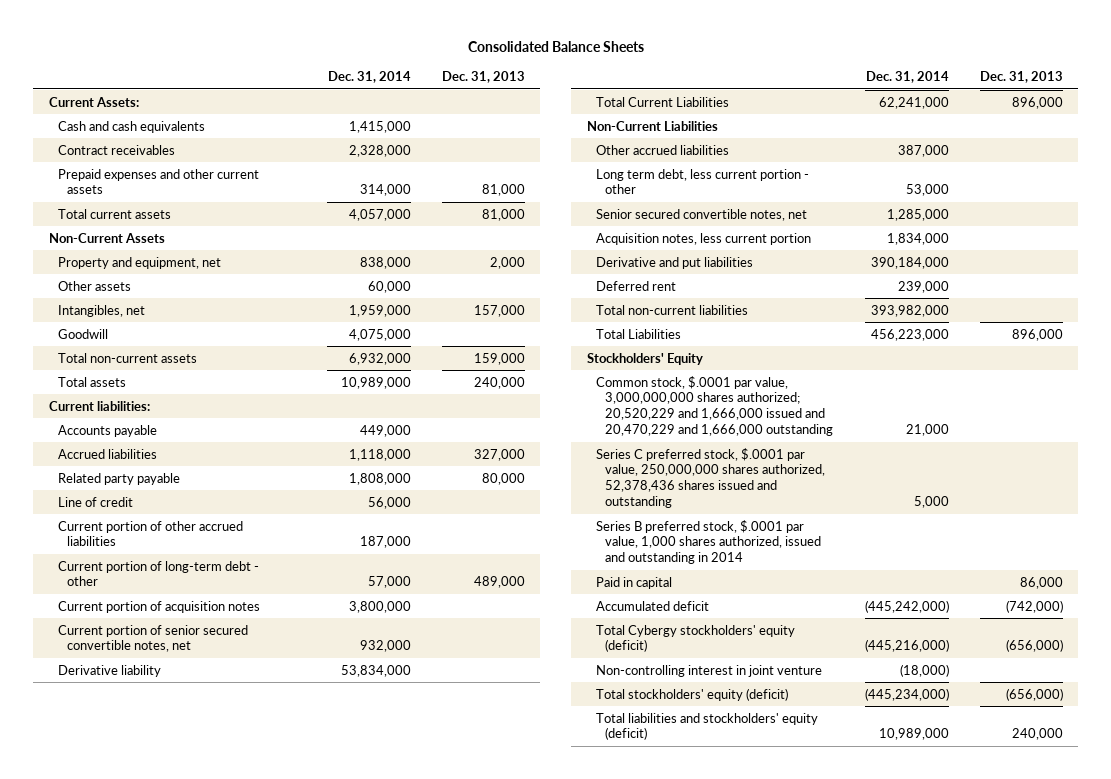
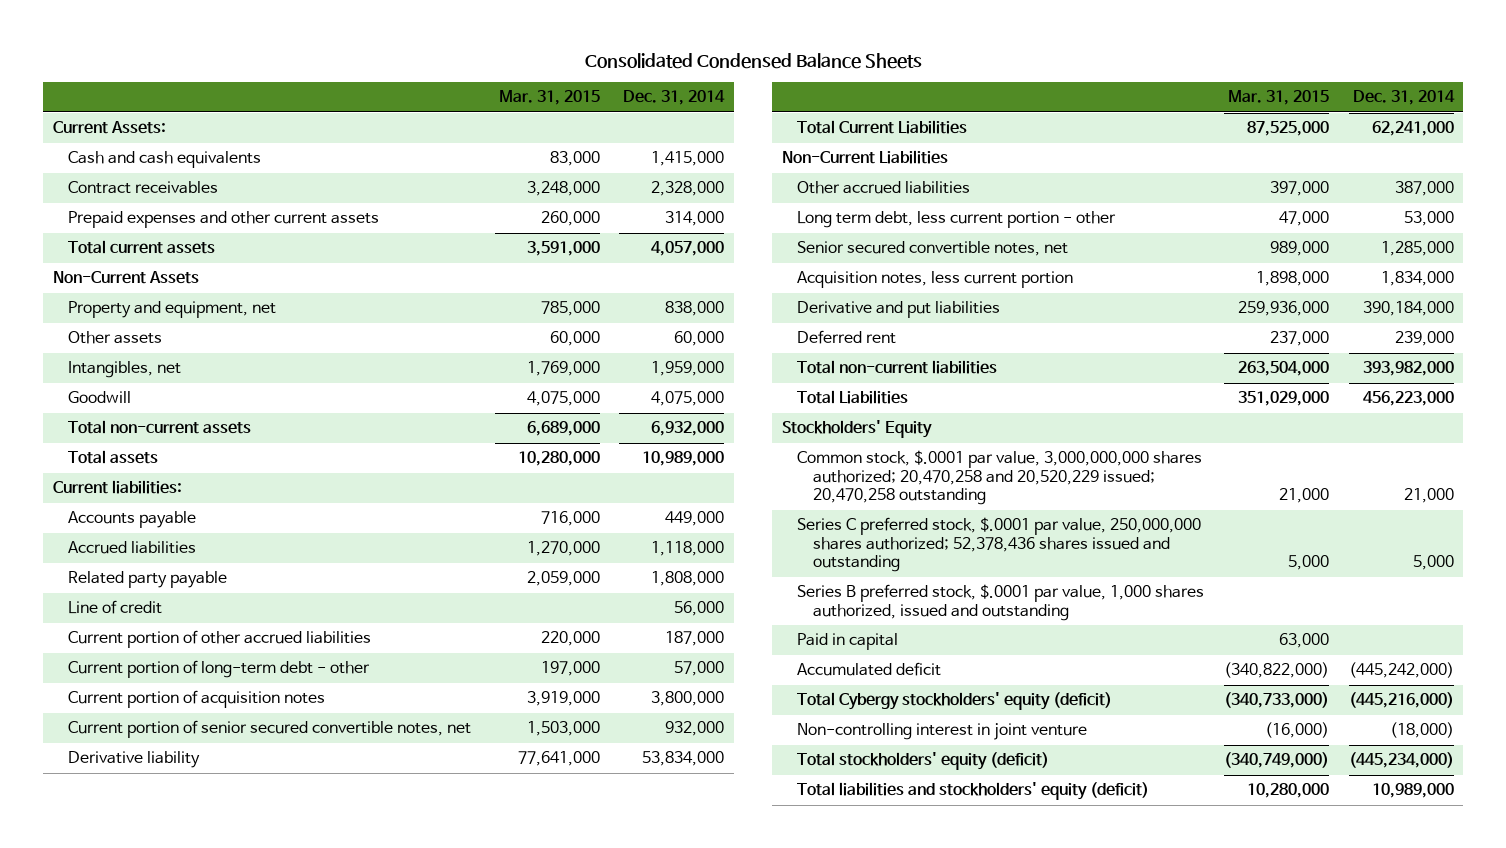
- Consolidated Balance Sheets
+ Consolidated Condensed Balance Sheets
- | Dec. 31, 2014 | Dec. 31, 2013
+ | Mar. 31, 2015 | Dec. 31, 2014
- Common stock, $.0001 par value, 3,000,000,000 shares authorized; 20,520,229 and 1,666,000 issued and 20,470,229 and 1,666,000 outstanding | 21,000 |
- Series C preferred stock, $.0001 par value, 250,000,000 shares authorized, 52,378,436 shares issued and outstanding | 5,000 |
- Series B preferred stock, $.0001 par value, 1,000 shares authorized, issued and outstanding in 2014
+ Common stock, $.0001 par value, 3,000,000,000 shares authorized; 20,470,258 and 20,520,229 issued; 20,470,258 outstanding | 21,000 | 21,000
+ Series C preferred stock, $.0001 par value, 250,000,000 shares authorized; 52,378,436 shares issued and outstanding | 5,000 | 5,000
+ Series B preferred stock, $.0001 par value, 1,000 shares authorized, issued and outstanding

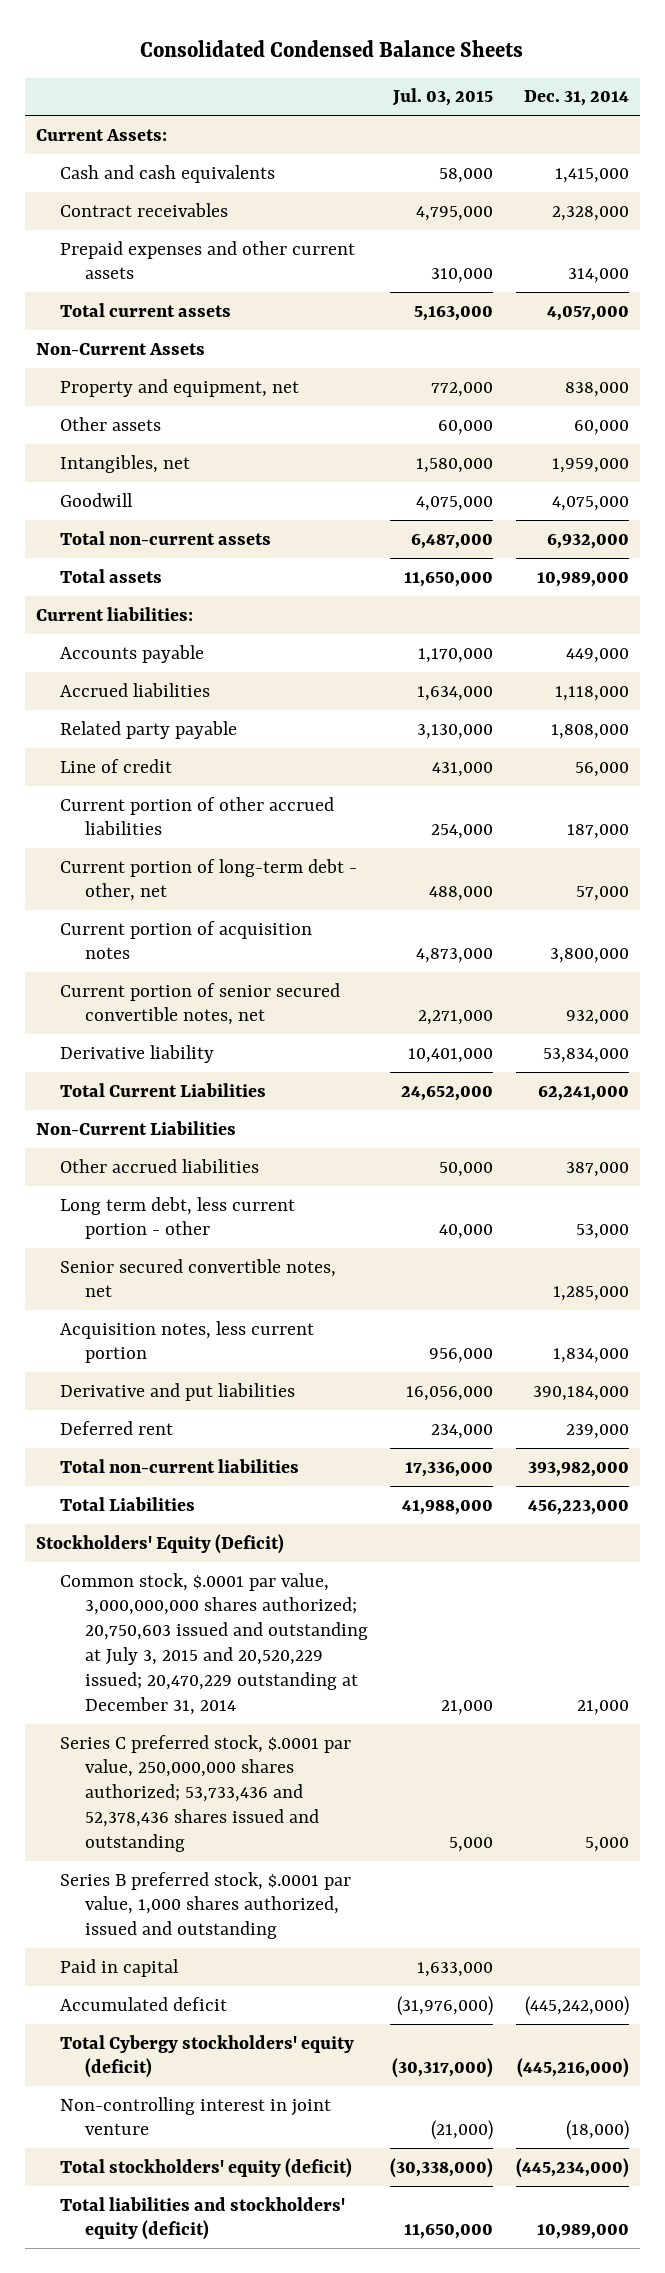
- | Mar. 31, 2015 | Dec. 31, 2014
+ | Jul. 03, 2015 | Dec. 31, 2014
- Current portion of long-term debt - other | 197,000 | 57,000
+ Current portion of long-term debt - other, net | 488,000 | 57,000
- Stockholders' Equity
- Common stock, $.0001 par value, 3,000,000,000 shares authorized; 20,470,258 and 20,520,229 issued; 20,470,258 outstanding | 21,000 | 21,000
- Series C preferred stock, $.0001 par value, 250,000,000 shares authorized; 52,378,436 shares issued and outstanding | 5,000 | 5,000
+ Stockholders' Equity (Deficit)
+ Common stock, $.0001 par value, 3,000,000,000 shares authorized; 20,750,603 issued and outstanding at July 3, 2015 and 20,520,229 issued; 20,470,229 outstanding at December 31, 2014 | 21,000 | 21,000
+ Series C preferred stock, $.0001 par value, 250,000,000 shares authorized; 53,733,436 and 52,378,436 shares issued and outstanding | 5,000 | 5,000

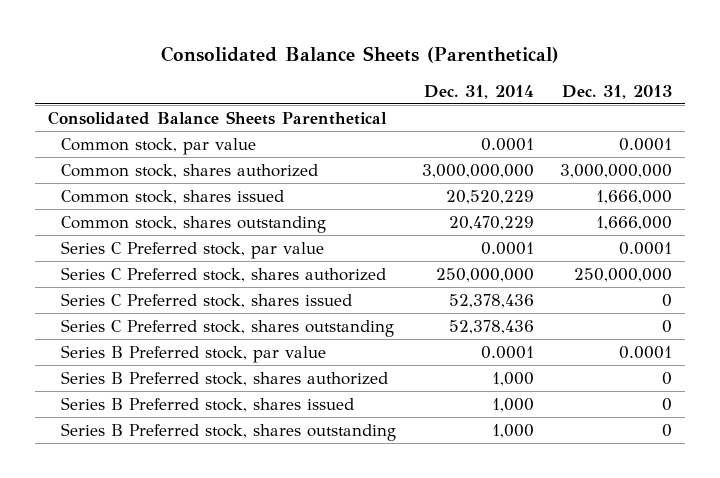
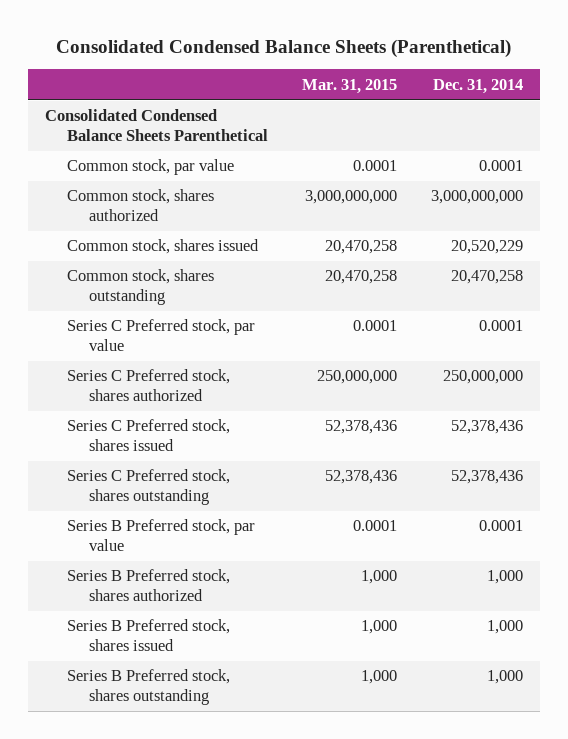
- Consolidated Balance Sheets (Parenthetical)
+ Consolidated Condensed Balance Sheets (Parenthetical)
- | Dec. 31, 2014 | Dec. 31, 2013
+ | Mar. 31, 2015 | Dec. 31, 2014
- Consolidated Balance Sheets Parenthetical
+ Consolidated Condensed Balance Sheets Parenthetical
- Common stock, shares outstanding | 20,470,229 | 1,666,000
+ Common stock, shares outstanding | 20,470,258 | 20,470,258

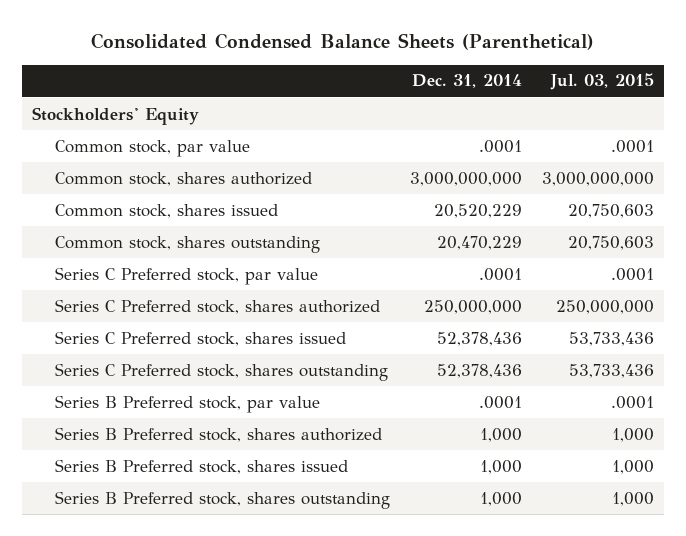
- | Mar. 31, 2015 | Dec. 31, 2014
+ | Dec. 31, 2014 | Jul. 03, 2015
- Consolidated Condensed Balance Sheets Parenthetical
- Common stock, par value | 0.0001 | 0.0001
+ Stockholders' Equity
+ Common stock, par value | .0001 | .0001
- Common stock, shares outstanding | 20,470,258 | 20,470,258
- Series C Preferred stock, par value | 0.0001 | 0.0001
+ Common stock, shares outstanding | 20,470,229 | 20,750,603
+ Series C Preferred stock, par value | .0001 | .0001
- Series B Preferred stock, par value | 0.0001 | 0.0001
+ Series B Preferred stock, par value | .0001 | .0001

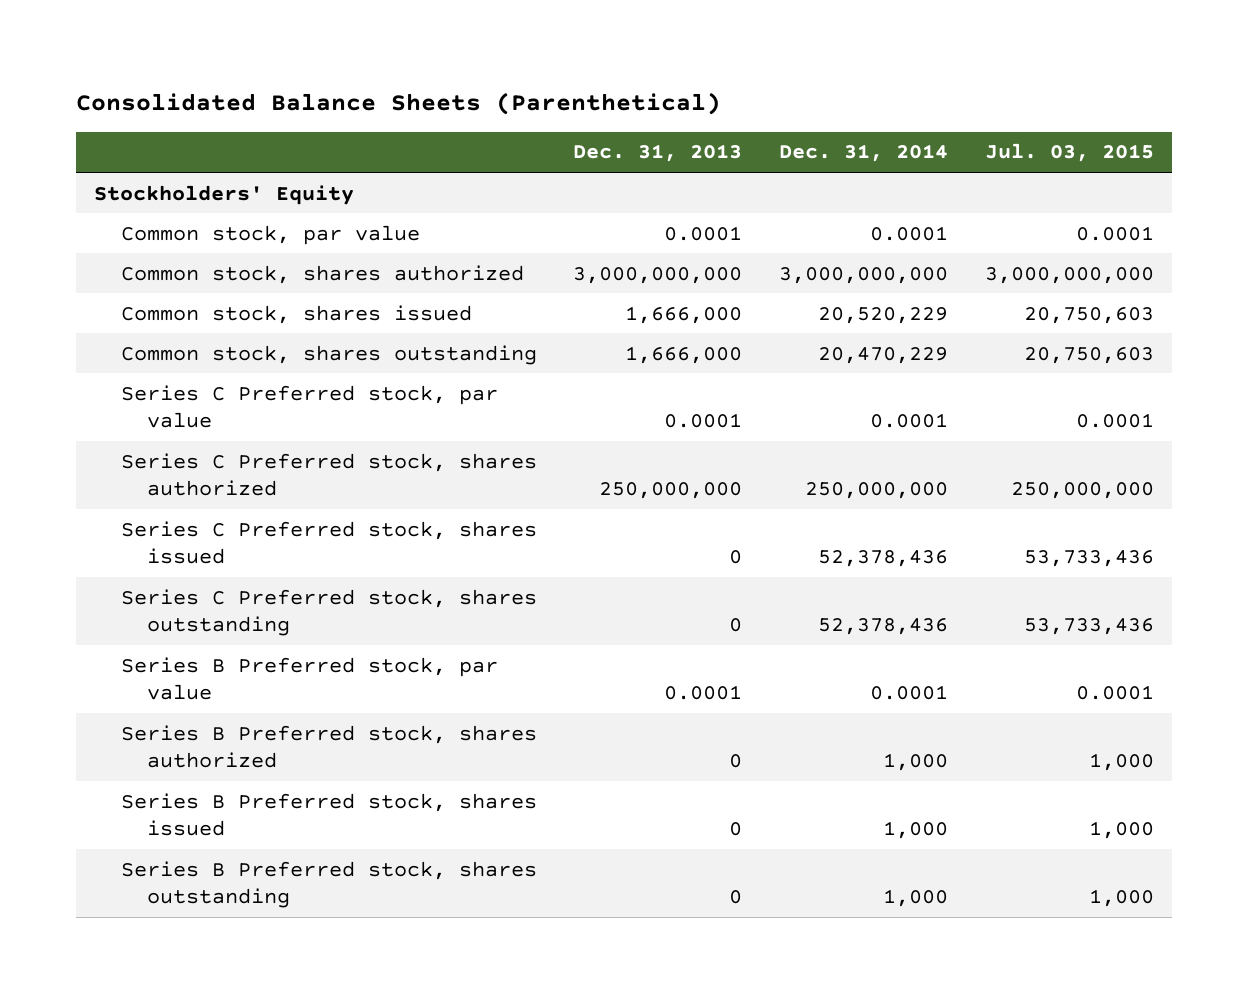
- Consolidated Condensed Balance Sheets (Parenthetical)
+ Consolidated Balance Sheets (Parenthetical)
- | Dec. 31, 2014 | Jul. 03, 2015
+ | Dec. 31, 2013 | Dec. 31, 2014 | Jul. 03, 2015
- Common stock, par value | .0001 | .0001
+ Common stock, par value | 0.0001 | 0.0001 | 0.0001
- Series C Preferred stock, par value | .0001 | .0001
+ Series C Preferred stock, par value | 0.0001 | 0.0001 | 0.0001
- Series B Preferred stock, par value | .0001 | .0001
+ Series B Preferred stock, par value | 0.0001 | 0.0001 | 0.0001

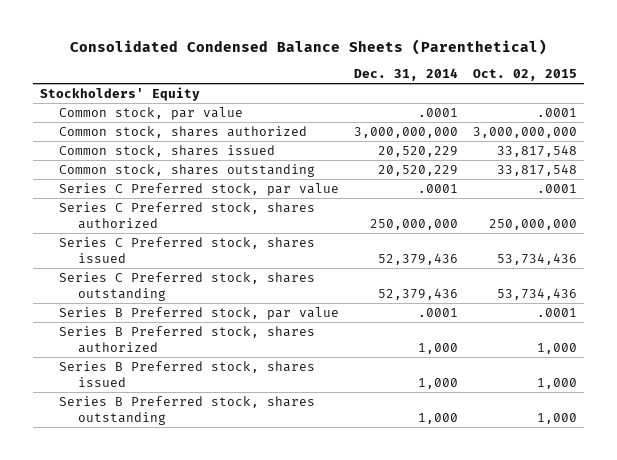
- Consolidated Balance Sheets (Parenthetical)
+ Consolidated Condensed Balance Sheets (Parenthetical)
- | Dec. 31, 2013 | Dec. 31, 2014 | Jul. 03, 2015
+ | Dec. 31, 2014 | Oct. 02, 2015
- Common stock, par value | 0.0001 | 0.0001 | 0.0001
+ Common stock, par value | .0001 | .0001
- Common stock, shares outstanding | 1,666,000 | 20,470,229 | 20,750,603
- Series C Preferred stock, par value | 0.0001 | 0.0001 | 0.0001
+ Common stock, shares outstanding | 20,520,229 | 33,817,548
+ Series C Preferred stock, par value | .0001 | .0001
- Series C Preferred stock, shares issued | 0 | 52,378,436 | 53,733,436
- Series C Preferred stock, shares outstanding | 0 | 52,378,436 | 53,733,436
- Series B Preferred stock, par value | 0.0001 | 0.0001 | 0.0001
+ Series C Preferred stock, shares issued | 52,379,436 | 53,734,436
+ Series C Preferred stock, shares outstanding | 52,379,436 | 53,734,436
+ Series B Preferred stock, par value | .0001 | .0001

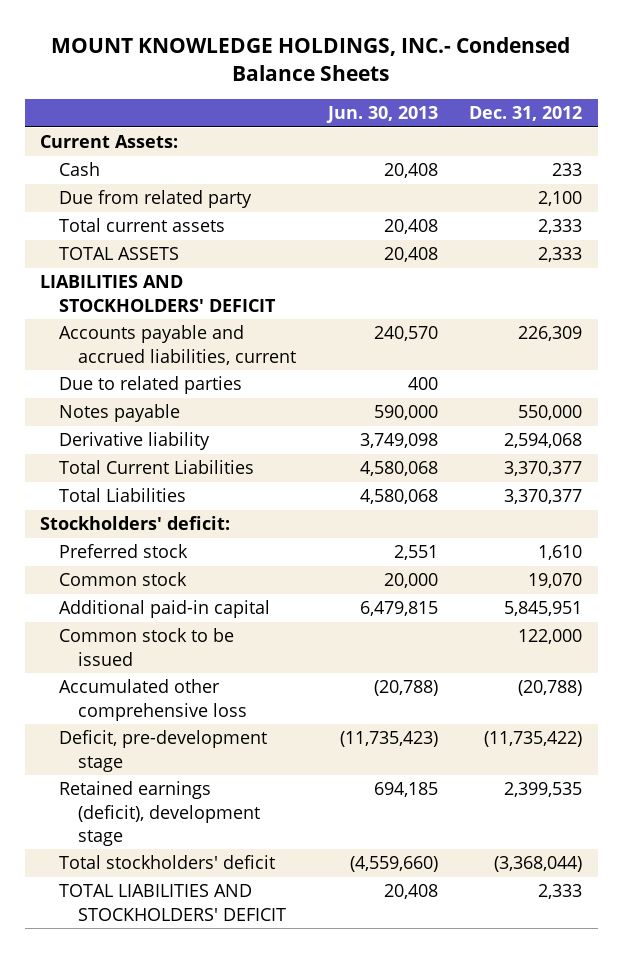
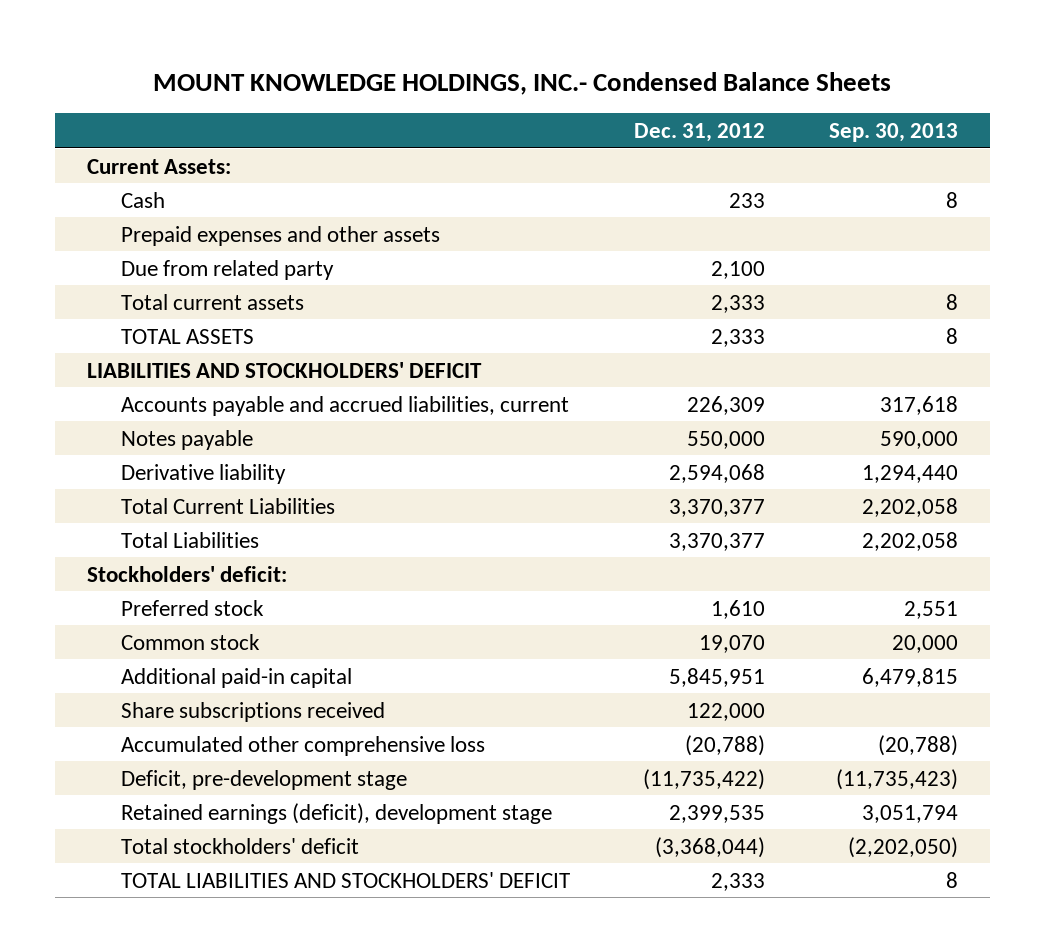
- | Jun. 30, 2013 | Dec. 31, 2012
+ | Dec. 31, 2012 | Sep. 30, 2013
+ Prepaid expenses and other assets
- Due to related parties | 400 |
- Common stock to be issued | | 122,000
+ Share subscriptions received | 122,000 |

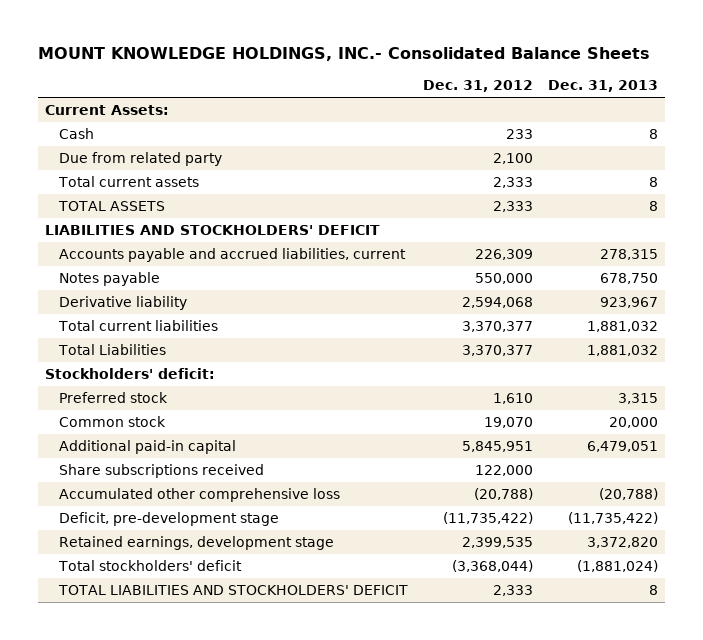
- MOUNT KNOWLEDGE HOLDINGS, INC.- Condensed Balance Sheets
+ MOUNT KNOWLEDGE HOLDINGS, INC.- Consolidated Balance Sheets
- | Dec. 31, 2012 | Sep. 30, 2013
+ | Dec. 31, 2012 | Dec. 31, 2013
- Prepaid expenses and other assets
- Total Current Liabilities | 3,370,377 | 2,202,058
+ Total current liabilities | 3,370,377 | 1,881,032
- Retained earnings (deficit), development stage | 2,399,535 | 3,051,794
+ Retained earnings, development stage | 2,399,535 | 3,372,820

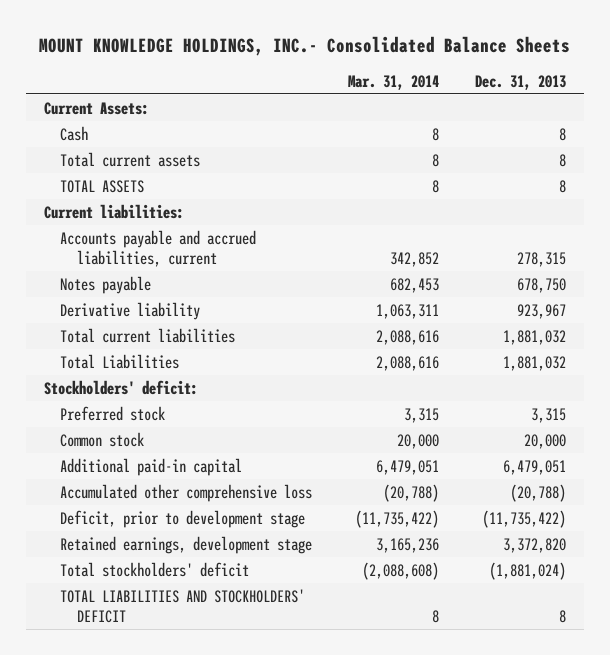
- | Dec. 31, 2012 | Dec. 31, 2013
+ | Mar. 31, 2014 | Dec. 31, 2013
- Due from related party | 2,100 |
- LIABILITIES AND STOCKHOLDERS' DEFICIT
+ Current liabilities:
- Share subscriptions received | 122,000 |
- Deficit, pre-development stage | (11,735,422) | (11,735,422)
+ Deficit, prior to development stage | (11,735,422) | (11,735,422)

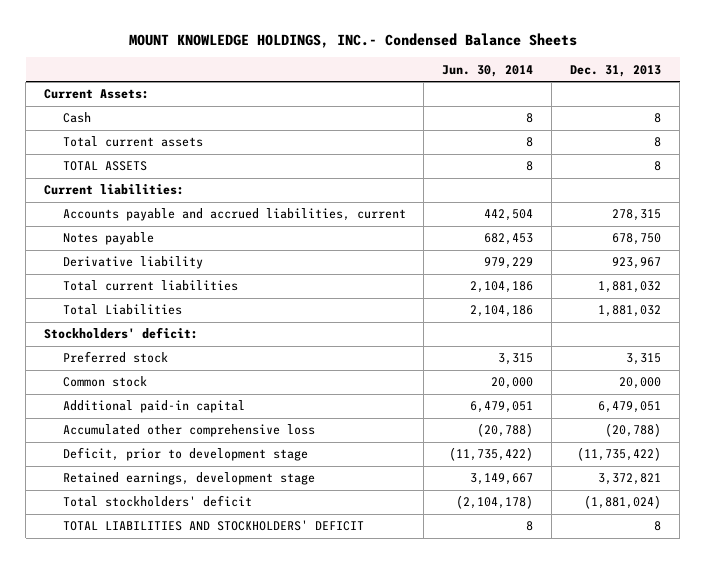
- MOUNT KNOWLEDGE HOLDINGS, INC.- Consolidated Balance Sheets
+ MOUNT KNOWLEDGE HOLDINGS, INC.- Condensed Balance Sheets
- | Mar. 31, 2014 | Dec. 31, 2013
+ | Jun. 30, 2014 | Dec. 31, 2013
- Retained earnings, development stage | 3,165,236 | 3,372,820
+ Retained earnings, development stage | 3,149,667 | 3,372,821

